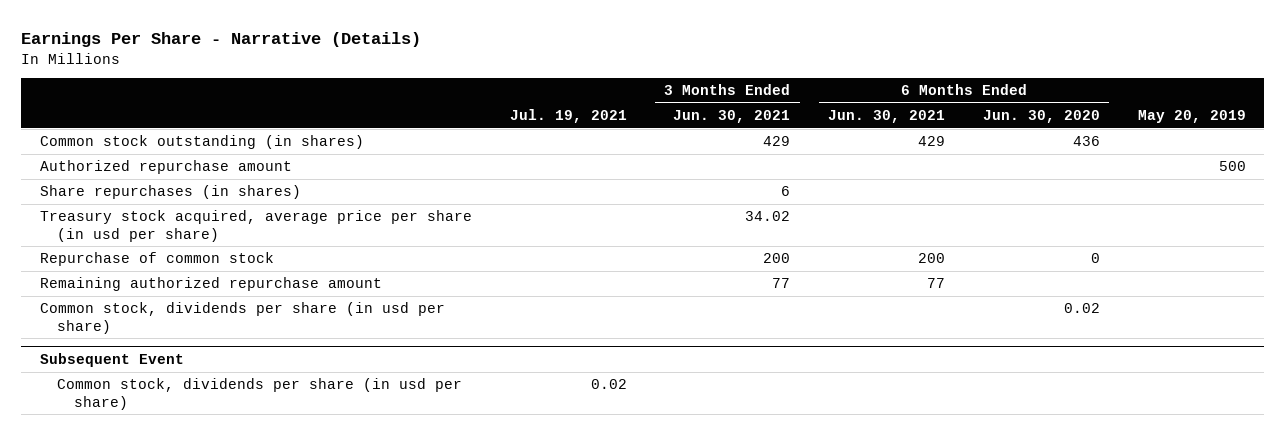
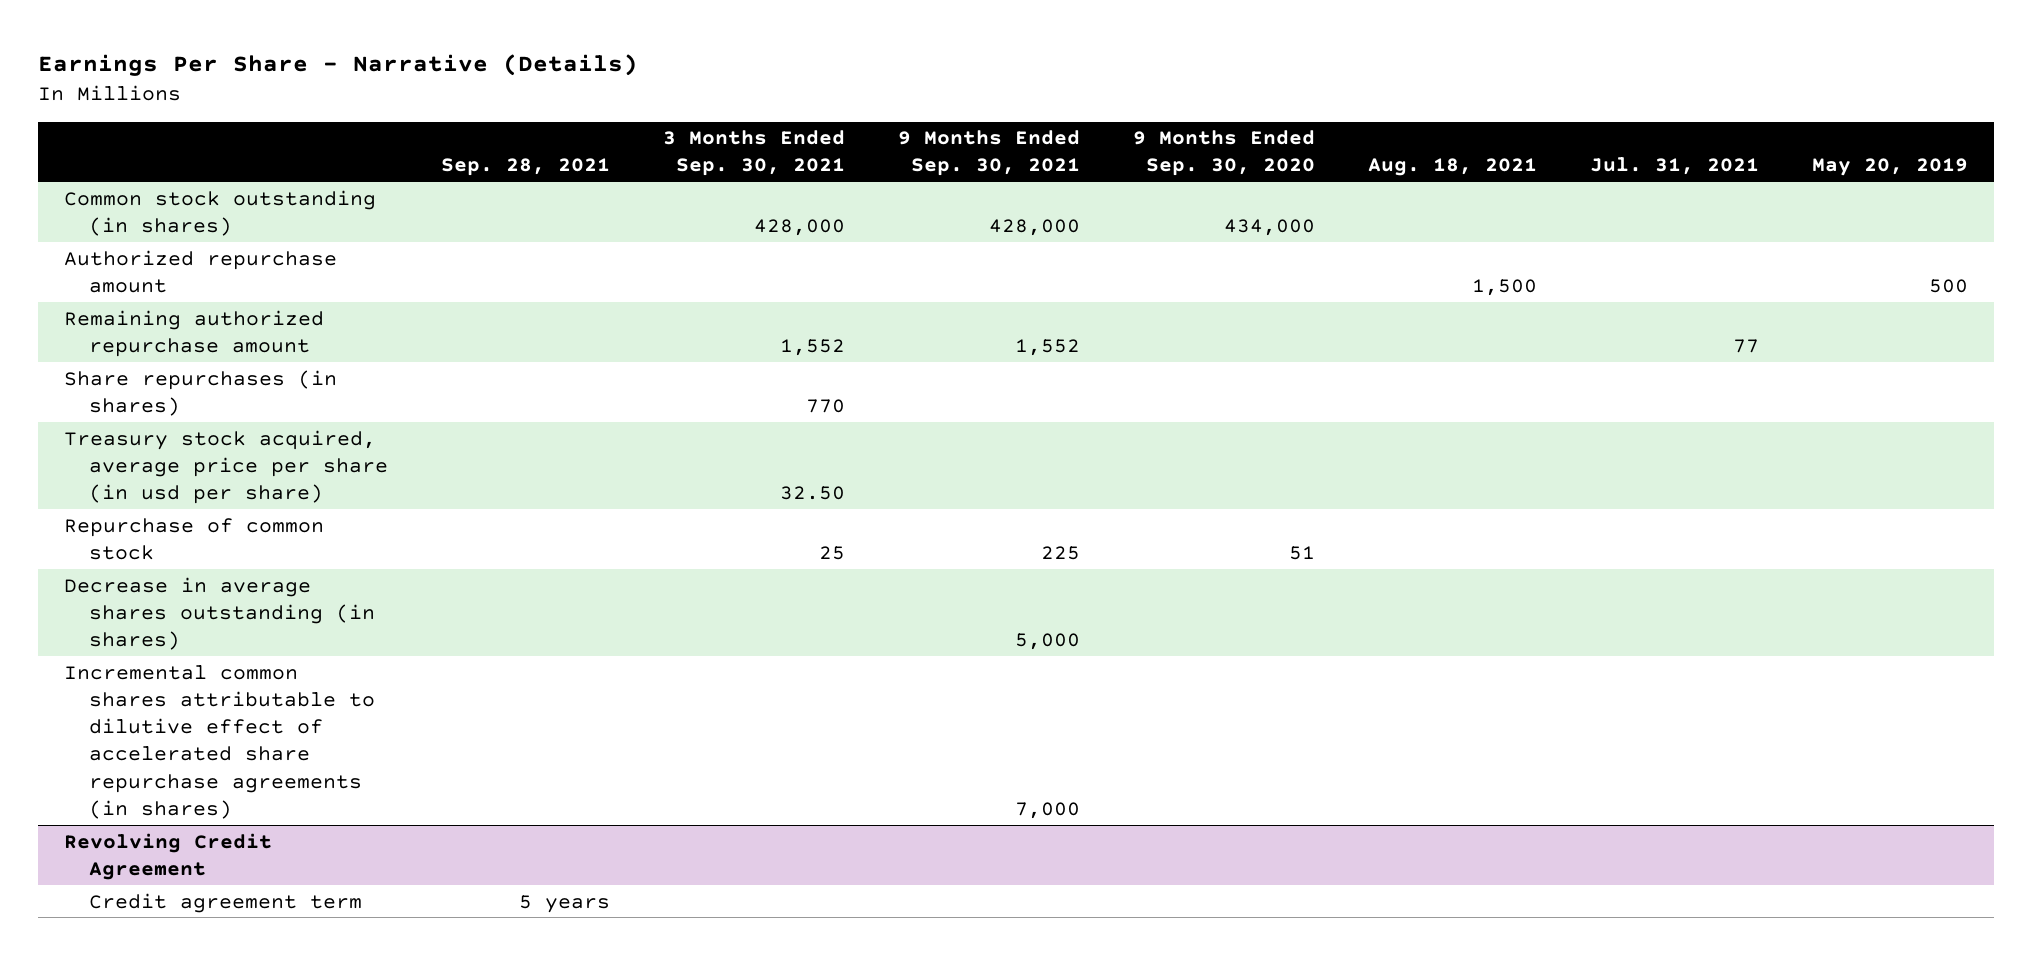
- | Jul. 19, 2021 | 3 Months Ended Jun. 30, 2021 | 6 Months Ended Jun. 30, 2021 | 6 Months Ended Jun. 30, 2020 | May 20, 2019
+ | Sep. 28, 2021 | 3 Months Ended Sep. 30, 2021 | 9 Months Ended Sep. 30, 2021 | 9 Months Ended Sep. 30, 2020 | Aug. 18, 2021 | Jul. 31, 2021 | May 20, 2019
moved up: Remaining authorized repurchase amount | | 1,552 | 1,552 | | | 77 |
- Common stock, dividends per share (in usd per share) | | | | 0.02 |
- Subsequent Event
- Common stock, dividends per share (in usd per share) | 0.02 | | | |
+ Decrease in average shares outstanding (in shares) | | | 5,000 | | | |
+ Incremental common shares attributable to dilutive effect of accelerated share repurchase agreements (in shares) | | | 7,000 | | | |
+ Revolving Credit Agreement
+ Credit agreement term | 5 years | | | | | |

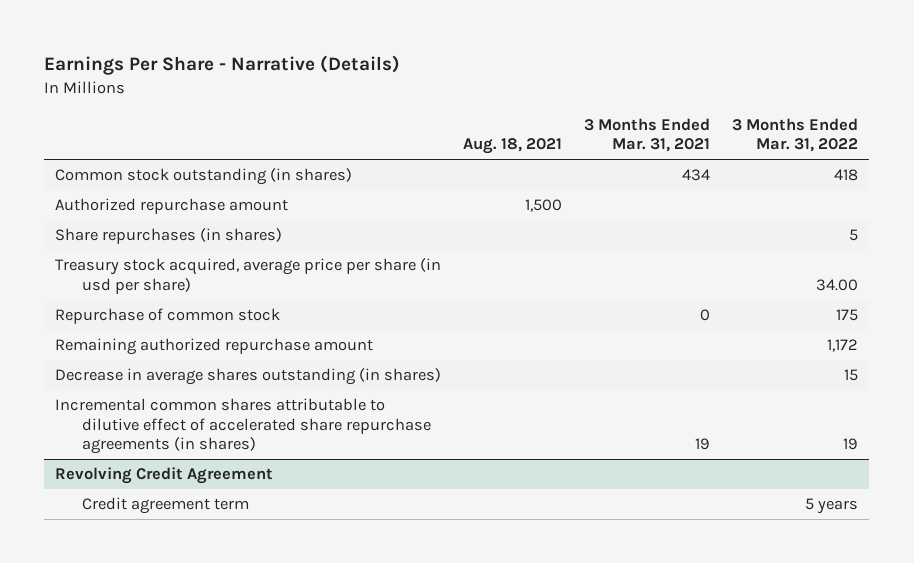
- | Sep. 28, 2021 | 3 Months Ended Sep. 30, 2021 | 9 Months Ended Sep. 30, 2021 | 9 Months Ended Sep. 30, 2020 | Aug. 18, 2021 | Jul. 31, 2021 | May 20, 2019
+ | Aug. 18, 2021 | 3 Months Ended Mar. 31, 2021 | 3 Months Ended Mar. 31, 2022
moved down: Remaining authorized repurchase amount | | | 1,172

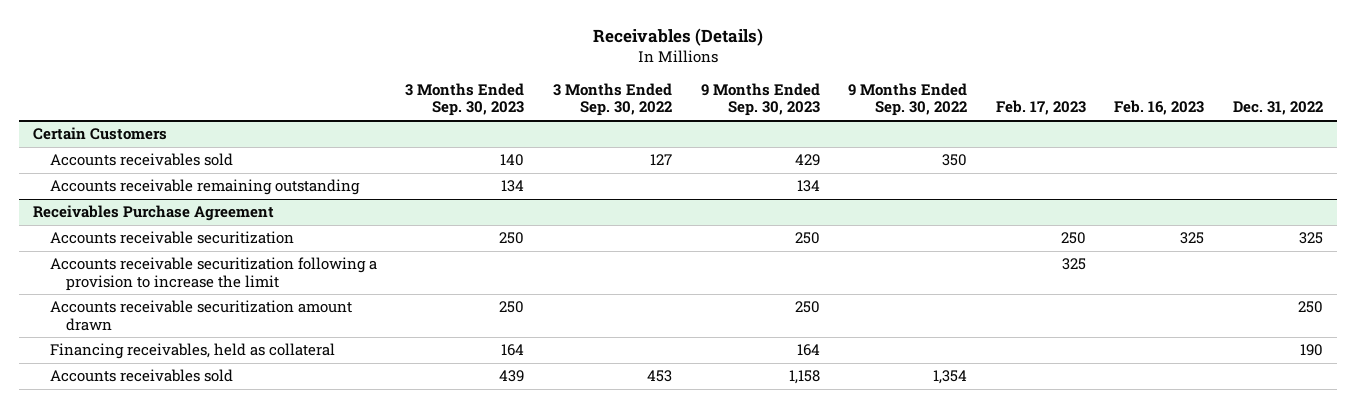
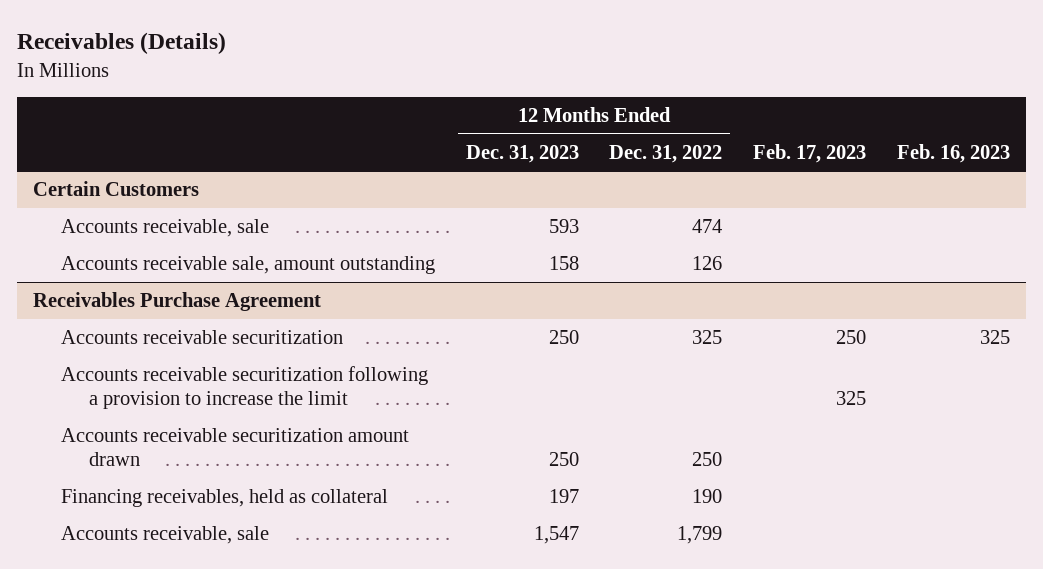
- | 3 Months Ended Sep. 30, 2023 | 3 Months Ended Sep. 30, 2022 | 9 Months Ended Sep. 30, 2023 | 9 Months Ended Sep. 30, 2022 | Feb. 17, 2023 | Feb. 16, 2023 | Dec. 31, 2022
+ | 12 Months Ended Dec. 31, 2023 | 12 Months Ended Dec. 31, 2022 | Feb. 17, 2023 | Feb. 16, 2023
@ Certain Customers
- Accounts receivables sold | 140 | 127 | 429 | 350 | | |
- Accounts receivable remaining outstanding | 134 | | 134 | | | |
+ Accounts receivable, sale | 593 | 474 | |
+ Accounts receivable sale, amount outstanding | 158 | 126 | |
@ Receivables Purchase Agreement
- Accounts receivables sold | 439 | 453 | 1,158 | 1,354 | | |
+ Accounts receivable, sale | 1,547 | 1,799 | |

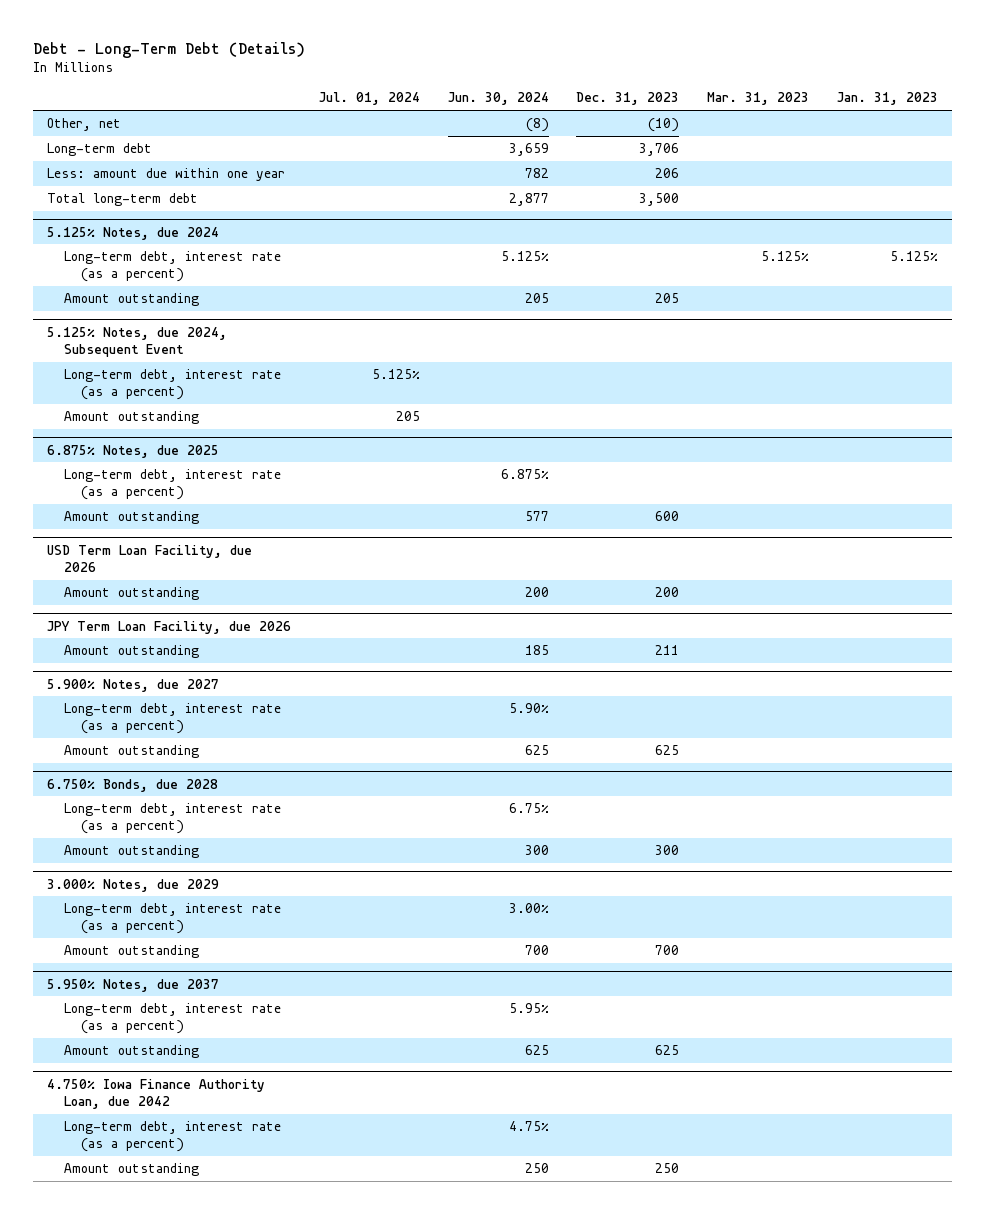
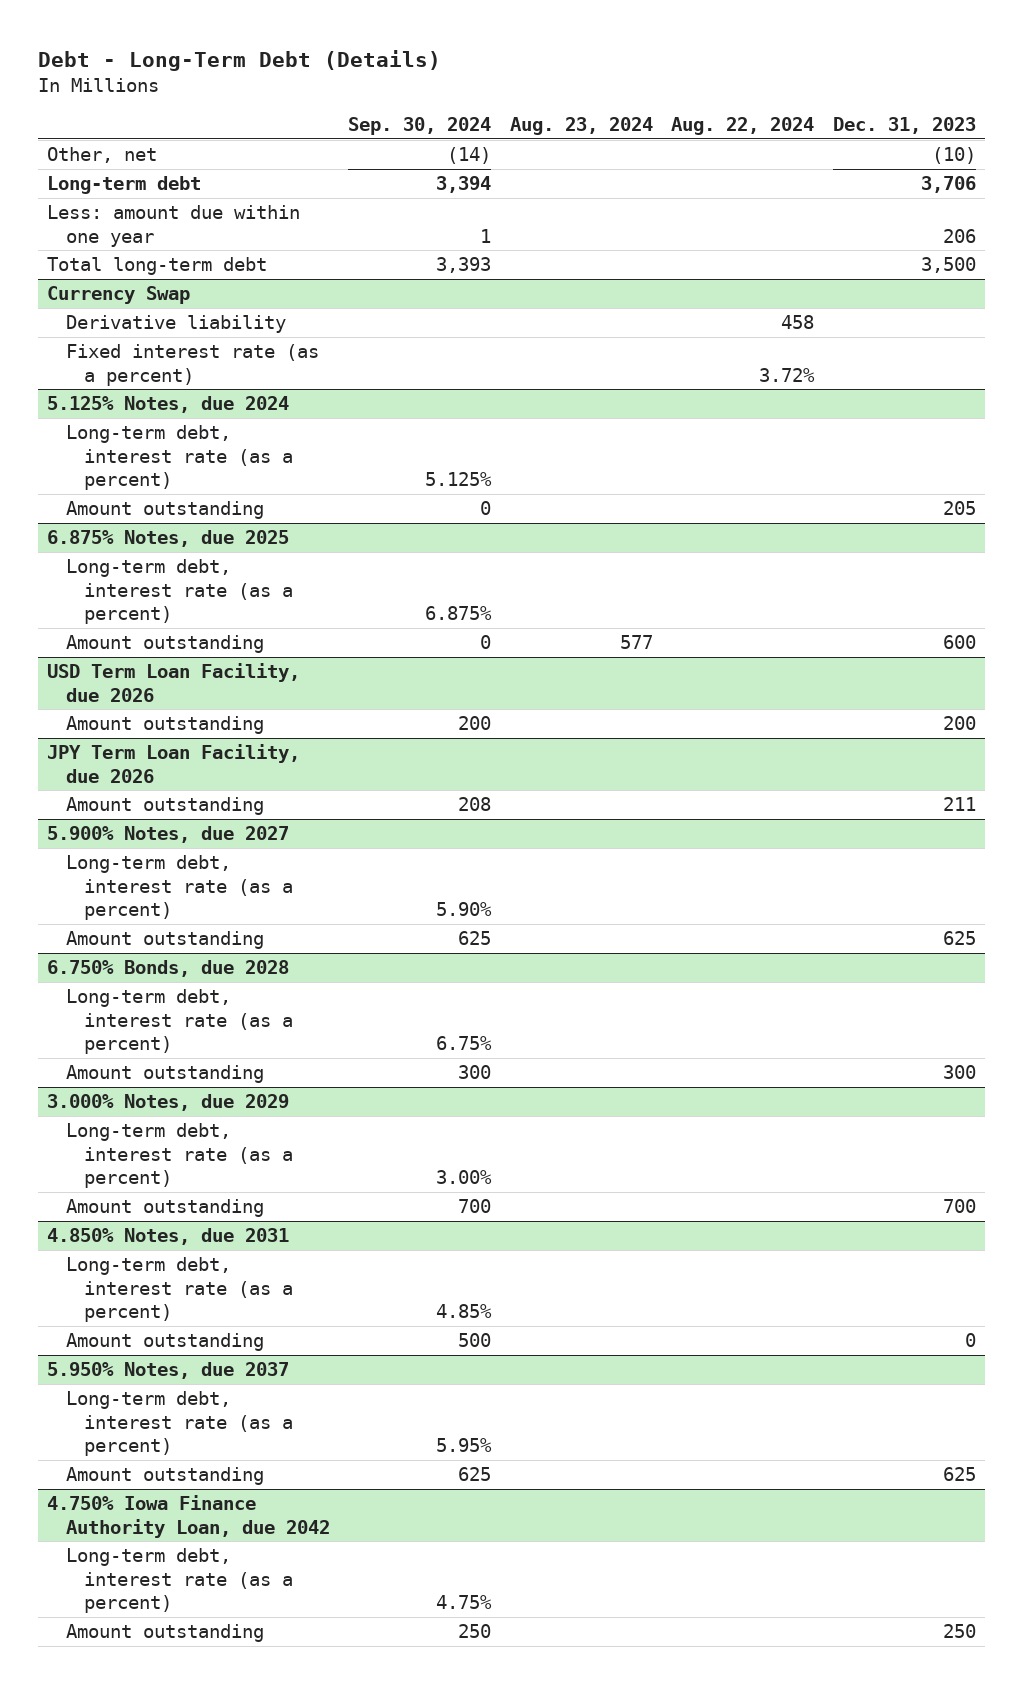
- | Jul. 01, 2024 | Jun. 30, 2024 | Dec. 31, 2023 | Mar. 31, 2023 | Jan. 31, 2023
+ | Sep. 30, 2024 | Aug. 23, 2024 | Aug. 22, 2024 | Dec. 31, 2023
+ Currency Swap
+ Derivative liability | | | 458 |
+ Fixed interest rate (as a percent) | | | 3.72% |
- 5.125% Notes, due 2024, Subsequent Event
- Long-term debt, interest rate (as a percent) | 5.125% | | | |
- Amount outstanding | 205 | | | |
+ 4.850% Notes, due 2031
+ Long-term debt, interest rate (as a percent) | 4.85% | | |
+ Amount outstanding | 500 | | | 0

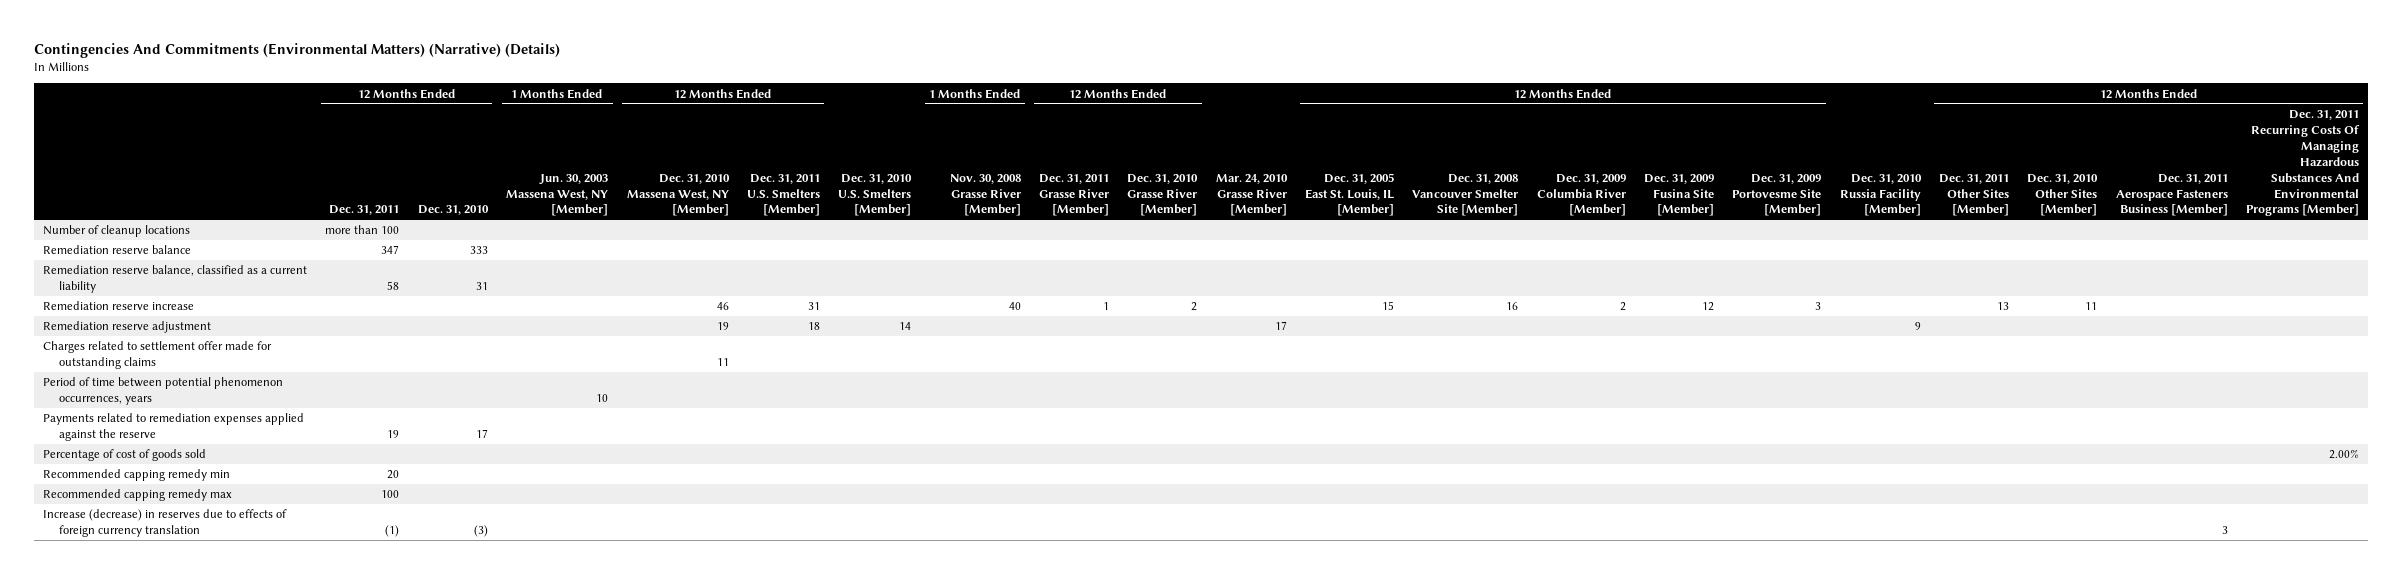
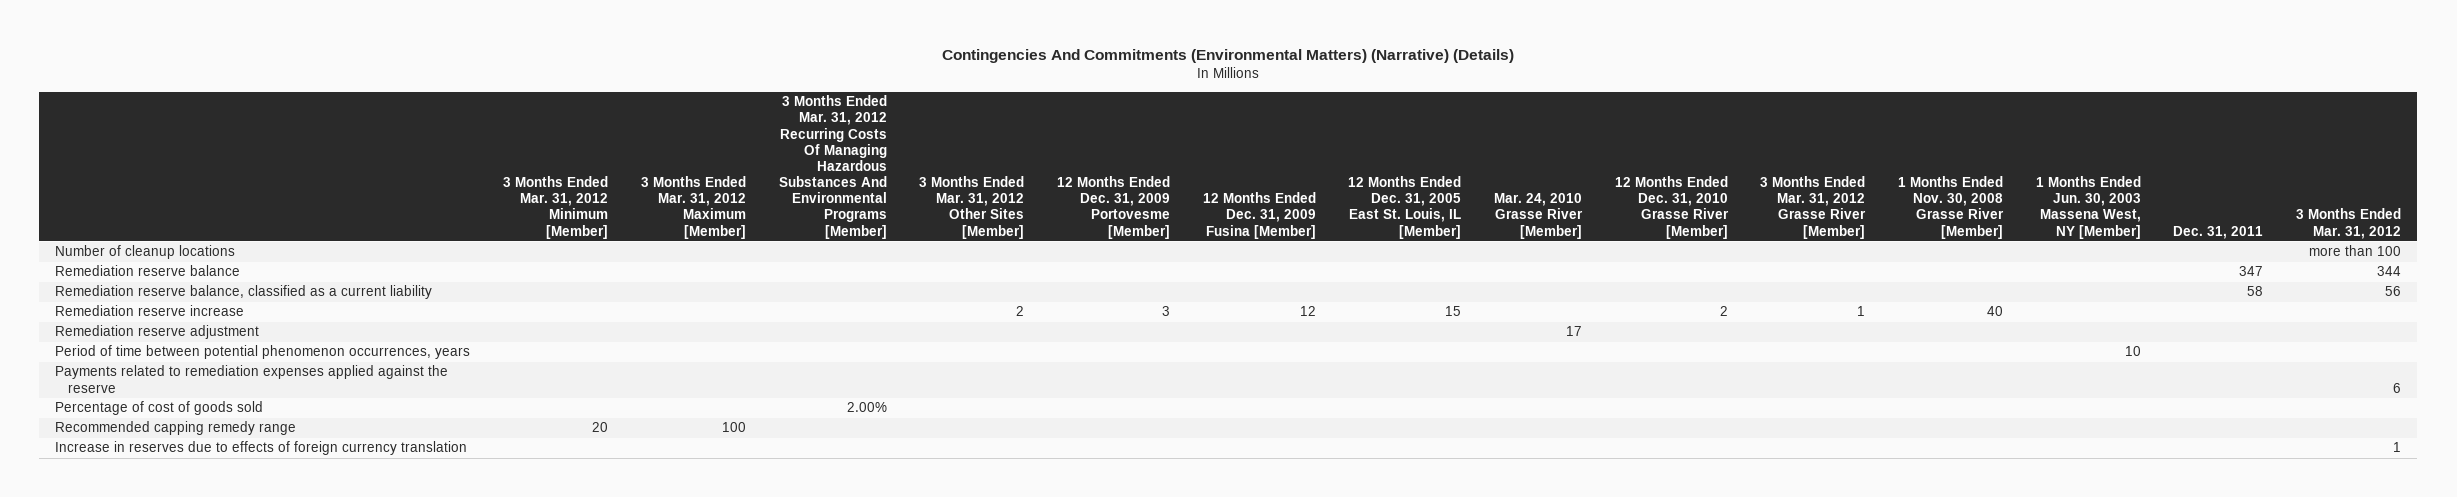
- | 12 Months Ended Dec. 31, 2011 | 12 Months Ended Dec. 31, 2010 | 1 Months Ended Jun. 30, 2003 Massena West, NY [Member] | 12 Months Ended Dec. 31, 2010 Massena West, NY [Member] | 12 Months Ended Dec. 31, 2011 U.S. Smelters [Member] | Dec. 31, 2010 U.S. Smelters [Member] | 1 Months Ended Nov. 30, 2008 Grasse River [Member] | 12 Months Ended Dec. 31, 2011 Grasse River [Member] | 12 Months Ended Dec. 31, 2010 Grasse River [Member] | Mar. 24, 2010 Grasse River [Member] | 12 Months Ended Dec. 31, 2005 East St. Louis, IL [Member] | 12 Months Ended Dec. 31, 2008 Vancouver Smelter Site [Member] | 12 Months Ended Dec. 31, 2009 Columbia River [Member] | 12 Months Ended Dec. 31, 2009 Fusina Site [Member] | 12 Months Ended Dec. 31, 2009 Portovesme Site [Member] | Dec. 31, 2010 Russia Facility [Member] | 12 Months Ended Dec. 31, 2011 Other Sites [Member] | 12 Months Ended Dec. 31, 2010 Other Sites [Member] | 12 Months Ended Dec. 31, 2011 Aerospace Fasteners Business [Member] | 12 Months Ended Dec. 31, 2011 Recurring Costs Of Managing Hazardous Substances And Environmental Programs [Member]
+ | 3 Months Ended Mar. 31, 2012 Minimum [Member] | 3 Months Ended Mar. 31, 2012 Maximum [Member] | 3 Months Ended Mar. 31, 2012 Recurring Costs Of Managing Hazardous Substances And Environmental Programs [Member] | 3 Months Ended Mar. 31, 2012 Other Sites [Member] | 12 Months Ended Dec. 31, 2009 Portovesme [Member] | 12 Months Ended Dec. 31, 2009 Fusina [Member] | 12 Months Ended Dec. 31, 2005 East St. Louis, IL [Member] | Mar. 24, 2010 Grasse River [Member] | 12 Months Ended Dec. 31, 2010 Grasse River [Member] | 3 Months Ended Mar. 31, 2012 Grasse River [Member] | 1 Months Ended Nov. 30, 2008 Grasse River [Member] | 1 Months Ended Jun. 30, 2003 Massena West, NY [Member] | Dec. 31, 2011 | 3 Months Ended Mar. 31, 2012
- Charges related to settlement offer made for outstanding claims | | | | 11 | | | | | | | | | | | | | | | |
- Recommended capping remedy min | 20 | | | | | | | | | | | | | | | | | | |
- Recommended capping remedy max | 100 | | | | | | | | | | | | | | | | | | |
- Increase (decrease) in reserves due to effects of foreign currency translation | (1) | (3) | | | | | | | | | | | | | | | | | 3 |
+ Recommended capping remedy range | 20 | 100 | | | | | | | | | | | |
+ Increase in reserves due to effects of foreign currency translation | | | | | | | | | | | | | | 1

